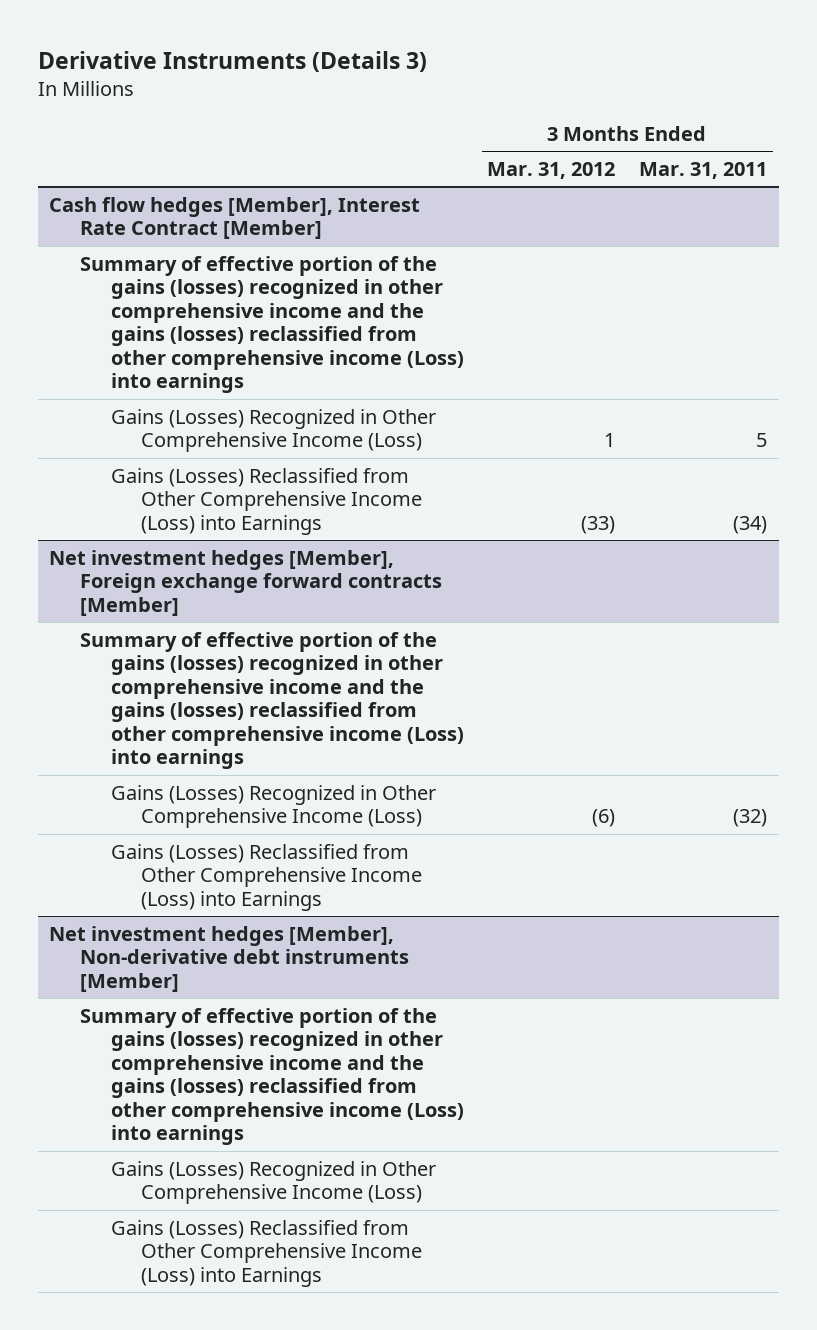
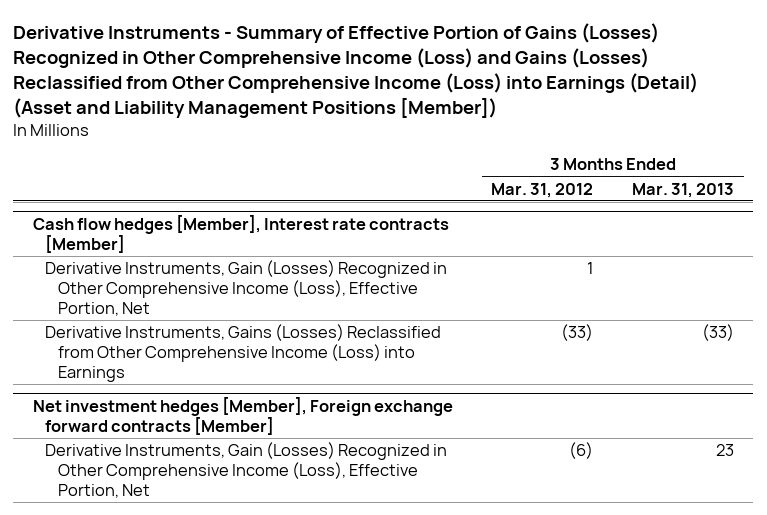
- Derivative Instruments (Details 3)
+ Derivative Instruments - Summary of Effective Portion of Gains (Losses) Recognized in Other Comprehensive Income (Loss) and Gains (Losses) Reclassified from Other Comprehensive Income (Loss) into Earnings (Detail) (Asset and Liability Management Positions [Member])
- | 3 Months Ended Mar. 31, 2012 | 3 Months Ended Mar. 31, 2011
+ | 3 Months Ended Mar. 31, 2012 | 3 Months Ended Mar. 31, 2013
- Cash flow hedges [Member], Interest Rate Contract [Member]
- Summary of effective portion of the gains (losses) recognized in other comprehensive income and the gains (losses) reclassified from other comprehensive income (Loss) into earnings
- Gains (Losses) Recognized in Other Comprehensive Income (Loss) | 1 | 5
- Gains (Losses) Reclassified from Other Comprehensive Income (Loss) into Earnings | (33) | (34)
+ Cash flow hedges [Member], Interest rate contracts [Member]
+ Derivative Instruments, Gain (Losses) Recognized in Other Comprehensive Income (Loss), Effective Portion, Net | 1 |
+ Derivative Instruments, Gains (Losses) Reclassified from Other Comprehensive Income (Loss) into Earnings | (33) | (33)
@ Net investment hedges [Member], Foreign exchange forward contracts [Member]
- Summary of effective portion of the gains (losses) recognized in other comprehensive income and the gains (losses) reclassified from other comprehensive income (Loss) into earnings
- Gains (Losses) Recognized in Other Comprehensive Income (Loss) | (6) | (32)
- Gains (Losses) Reclassified from Other Comprehensive Income (Loss) into Earnings
- Net investment hedges [Member], Non-derivative debt instruments [Member]
- Summary of effective portion of the gains (losses) recognized in other comprehensive income and the gains (losses) reclassified from other comprehensive income (Loss) into earnings
- Gains (Losses) Recognized in Other Comprehensive Income (Loss)
- Gains (Losses) Reclassified from Other Comprehensive Income (Loss) into Earnings
@ Net investment hedges [Member], Foreign exchange forward contracts [Member]
+ Derivative Instruments, Gain (Losses) Recognized in Other Comprehensive Income (Loss), Effective Portion, Net | (6) | 23

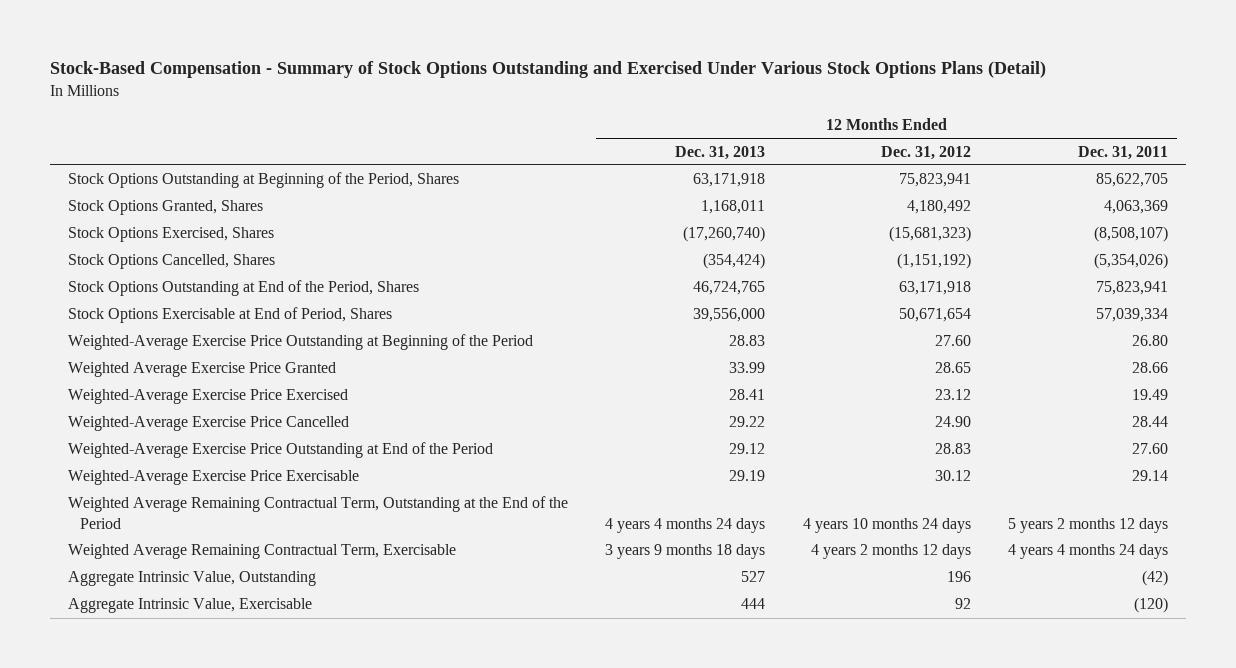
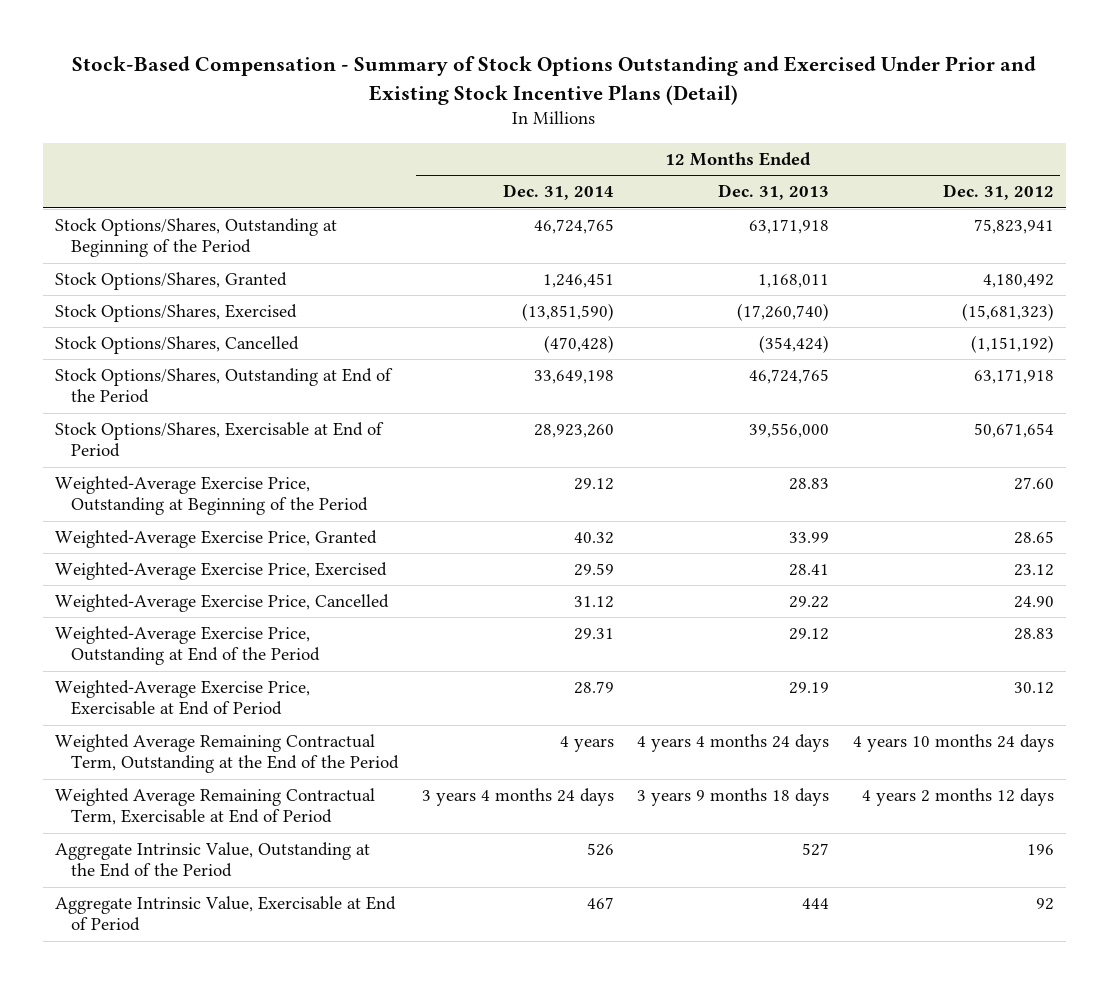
- Stock-Based Compensation - Summary of Stock Options Outstanding and Exercised Under Various Stock Options Plans (Detail)
+ Stock-Based Compensation - Summary of Stock Options Outstanding and Exercised Under Prior and Existing Stock Incentive Plans (Detail)
- | 12 Months Ended Dec. 31, 2013 | 12 Months Ended Dec. 31, 2012 | 12 Months Ended Dec. 31, 2011
+ | 12 Months Ended Dec. 31, 2014 | 12 Months Ended Dec. 31, 2013 | 12 Months Ended Dec. 31, 2012
- Stock Options Outstanding at Beginning of the Period, Shares | 63,171,918 | 75,823,941 | 85,622,705
- Stock Options Granted, Shares | 1,168,011 | 4,180,492 | 4,063,369
- Stock Options Exercised, Shares | (17,260,740) | (15,681,323) | (8,508,107)
- Stock Options Cancelled, Shares | (354,424) | (1,151,192) | (5,354,026)
- Stock Options Outstanding at End of the Period, Shares | 46,724,765 | 63,171,918 | 75,823,941
- Stock Options Exercisable at End of Period, Shares | 39,556,000 | 50,671,654 | 57,039,334
- Weighted-Average Exercise Price Outstanding at Beginning of the Period | 28.83 | 27.60 | 26.80
- Weighted Average Exercise Price Granted | 33.99 | 28.65 | 28.66
- Weighted-Average Exercise Price Exercised | 28.41 | 23.12 | 19.49
- Weighted-Average Exercise Price Cancelled | 29.22 | 24.90 | 28.44
- Weighted-Average Exercise Price Outstanding at End of the Period | 29.12 | 28.83 | 27.60
- Weighted-Average Exercise Price Exercisable | 29.19 | 30.12 | 29.14
+ Stock Options/Shares, Outstanding at Beginning of the Period | 46,724,765 | 63,171,918 | 75,823,941
+ Stock Options/Shares, Granted | 1,246,451 | 1,168,011 | 4,180,492
+ Stock Options/Shares, Exercised | (13,851,590) | (17,260,740) | (15,681,323)
+ Stock Options/Shares, Cancelled | (470,428) | (354,424) | (1,151,192)
+ Stock Options/Shares, Outstanding at End of the Period | 33,649,198 | 46,724,765 | 63,171,918
+ Stock Options/Shares, Exercisable at End of Period | 28,923,260 | 39,556,000 | 50,671,654
+ Weighted-Average Exercise Price, Outstanding at Beginning of the Period | 29.12 | 28.83 | 27.60
+ Weighted-Average Exercise Price, Granted | 40.32 | 33.99 | 28.65
+ Weighted-Average Exercise Price, Exercised | 29.59 | 28.41 | 23.12
+ Weighted-Average Exercise Price, Cancelled | 31.12 | 29.22 | 24.90
+ Weighted-Average Exercise Price, Outstanding at End of the Period | 29.31 | 29.12 | 28.83
+ Weighted-Average Exercise Price, Exercisable at End of Period | 28.79 | 29.19 | 30.12
- Weighted Average Remaining Contractual Term, Exercisable | 3 years 9 months 18 days | 4 years 2 months 12 days | 4 years 4 months 24 days
- Aggregate Intrinsic Value, Outstanding | 527 | 196 | (42)
- Aggregate Intrinsic Value, Exercisable | 444 | 92 | (120)
+ Weighted Average Remaining Contractual Term, Exercisable at End of Period | 3 years 4 months 24 days | 3 years 9 months 18 days | 4 years 2 months 12 days
+ Aggregate Intrinsic Value, Outstanding at the End of the Period | 526 | 527 | 196
+ Aggregate Intrinsic Value, Exercisable at End of Period | 467 | 444 | 92

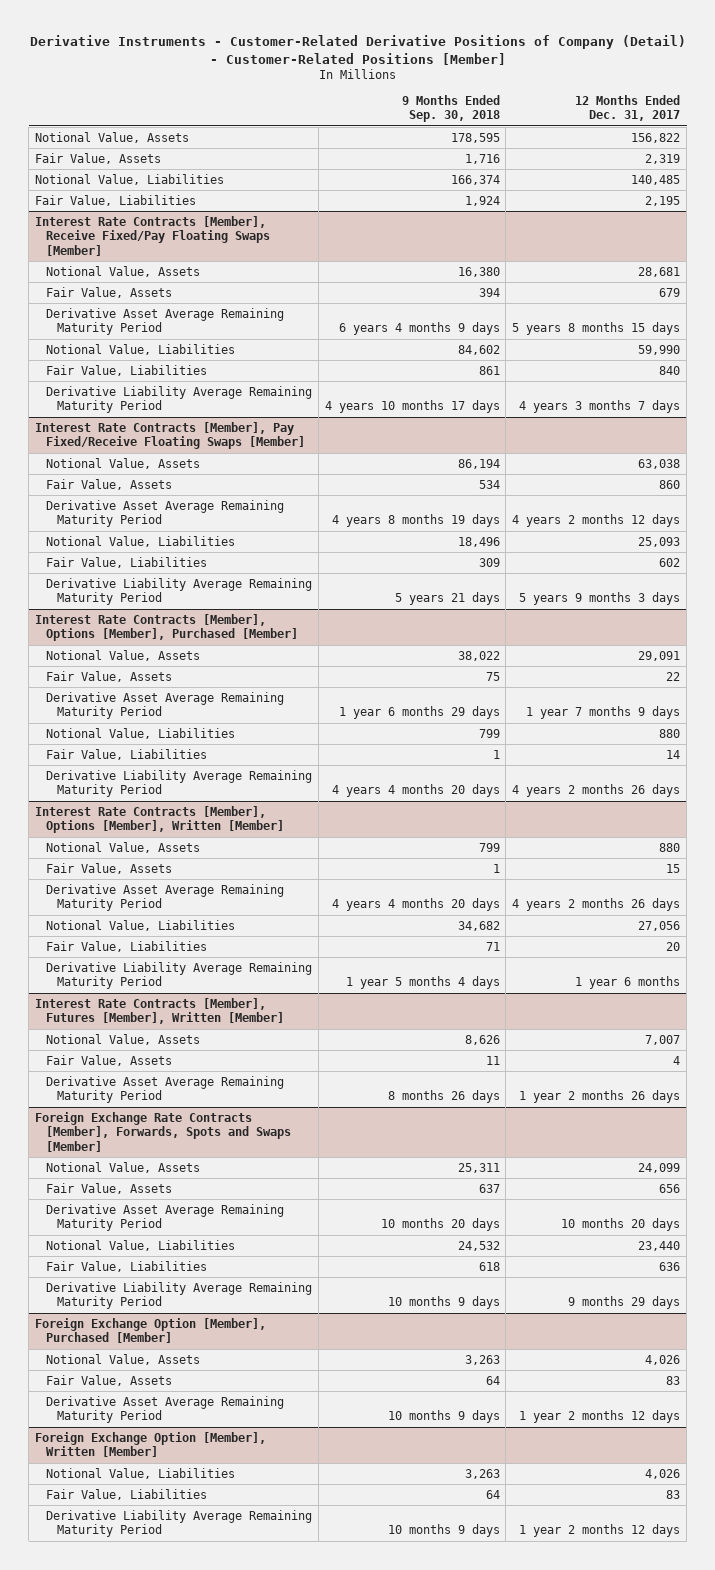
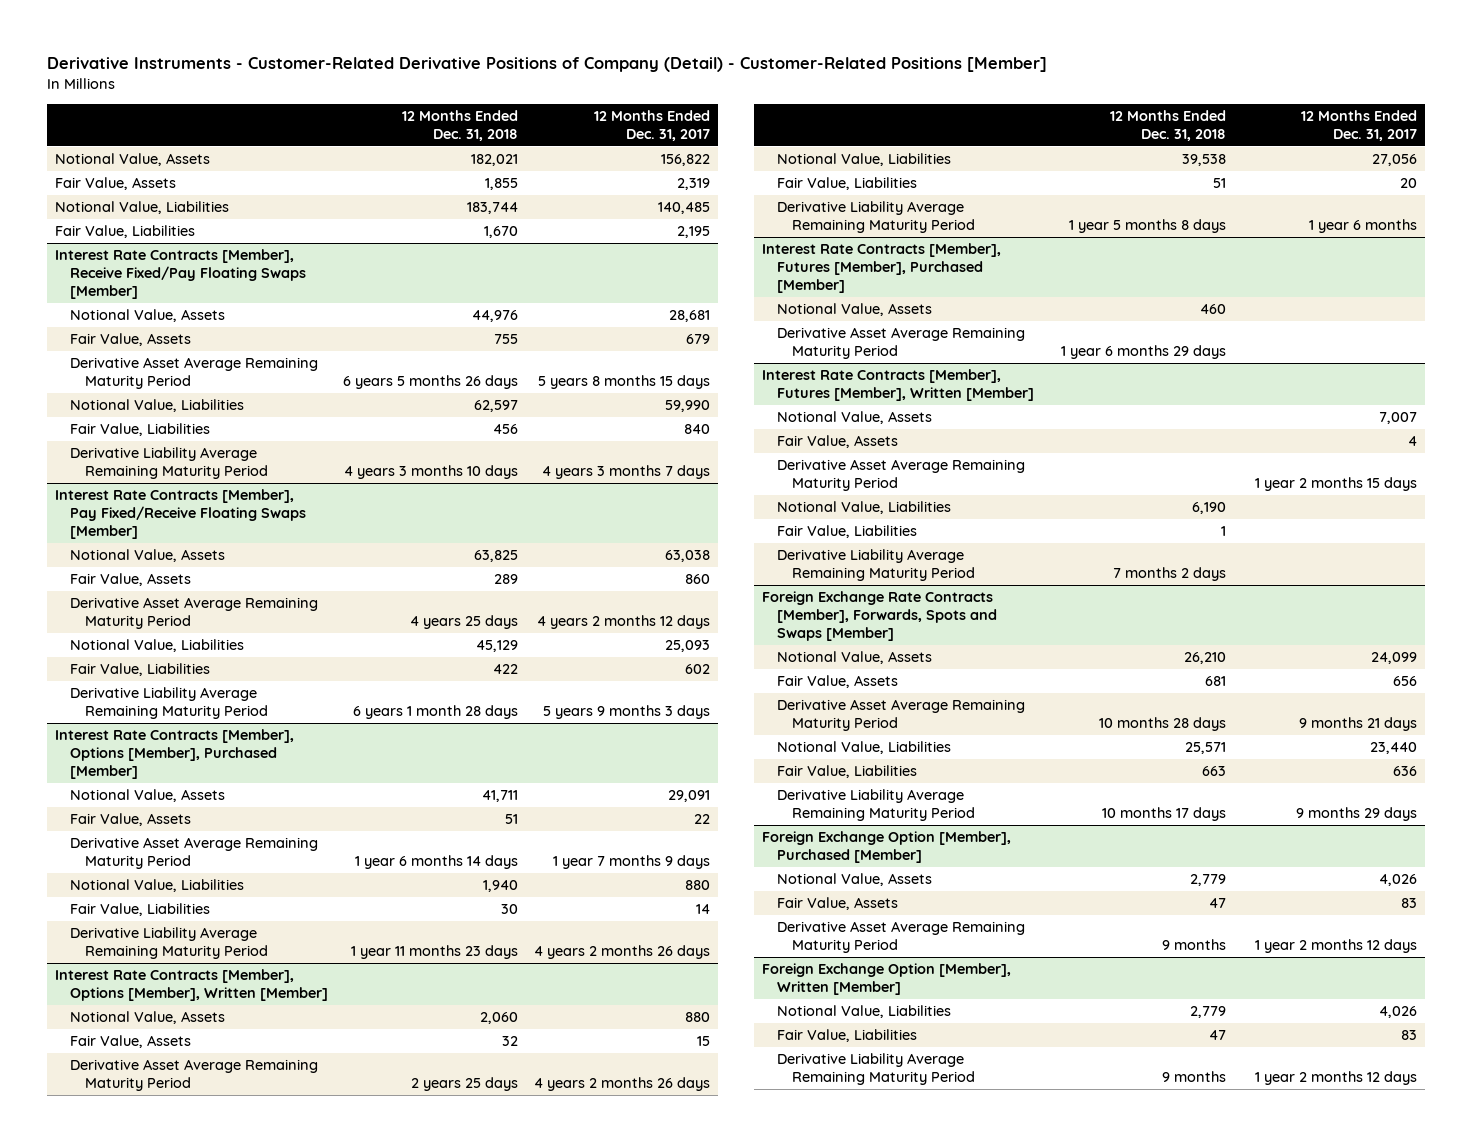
- | 9 Months Ended Sep. 30, 2018 | 12 Months Ended Dec. 31, 2017
+ | 12 Months Ended Dec. 31, 2018 | 12 Months Ended Dec. 31, 2017
+ Interest Rate Contracts [Member], Futures [Member], Purchased [Member]
+ Notional Value, Assets | 460 |
+ Derivative Asset Average Remaining Maturity Period | 1 year 6 months 29 days |
@ Interest Rate Contracts [Member], Futures [Member], Written [Member]
- Derivative Asset Average Remaining Maturity Period | 8 months 26 days | 1 year 2 months 26 days
+ Derivative Asset Average Remaining Maturity Period | | 1 year 2 months 15 days
+ Notional Value, Liabilities | 6,190 |
+ Fair Value, Liabilities | 1 |
+ Derivative Liability Average Remaining Maturity Period | 7 months 2 days |
@ Foreign Exchange Rate Contracts [Member], Forwards, Spots and Swaps [Member]
- Derivative Asset Average Remaining Maturity Period | 10 months 20 days | 10 months 20 days
+ Derivative Asset Average Remaining Maturity Period | 10 months 28 days | 9 months 21 days

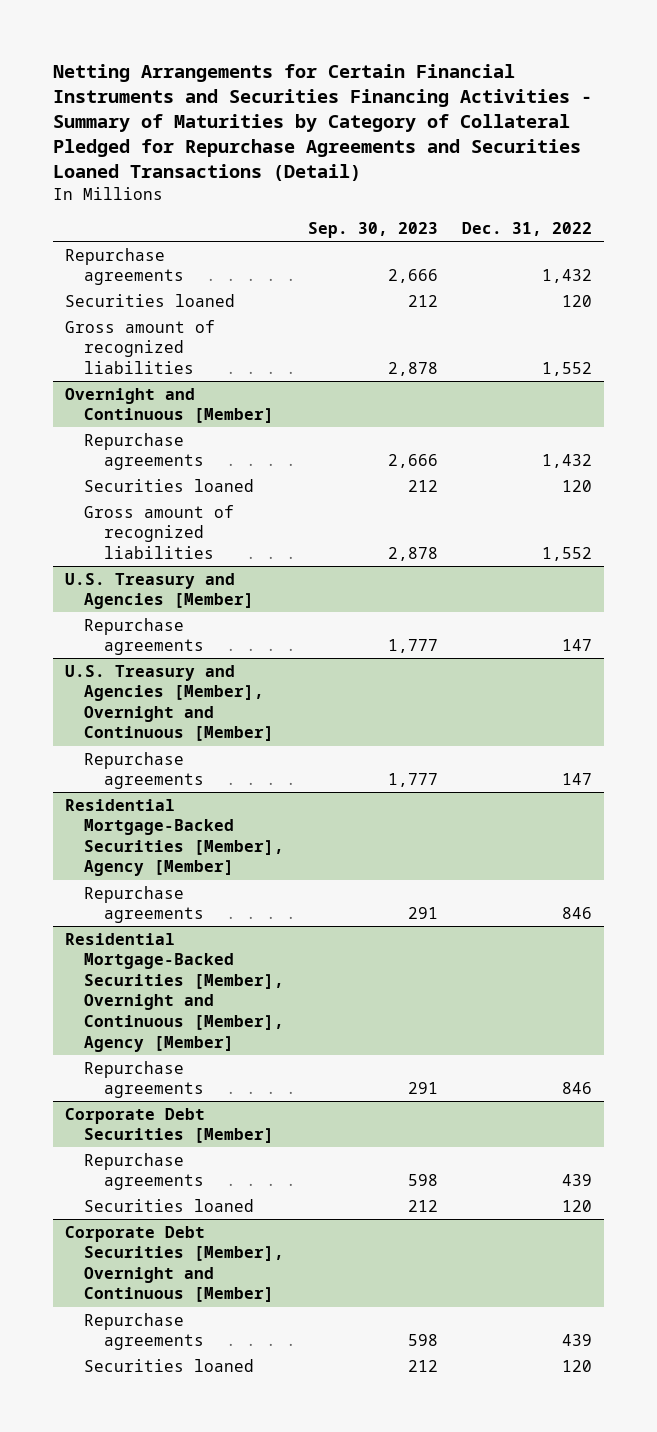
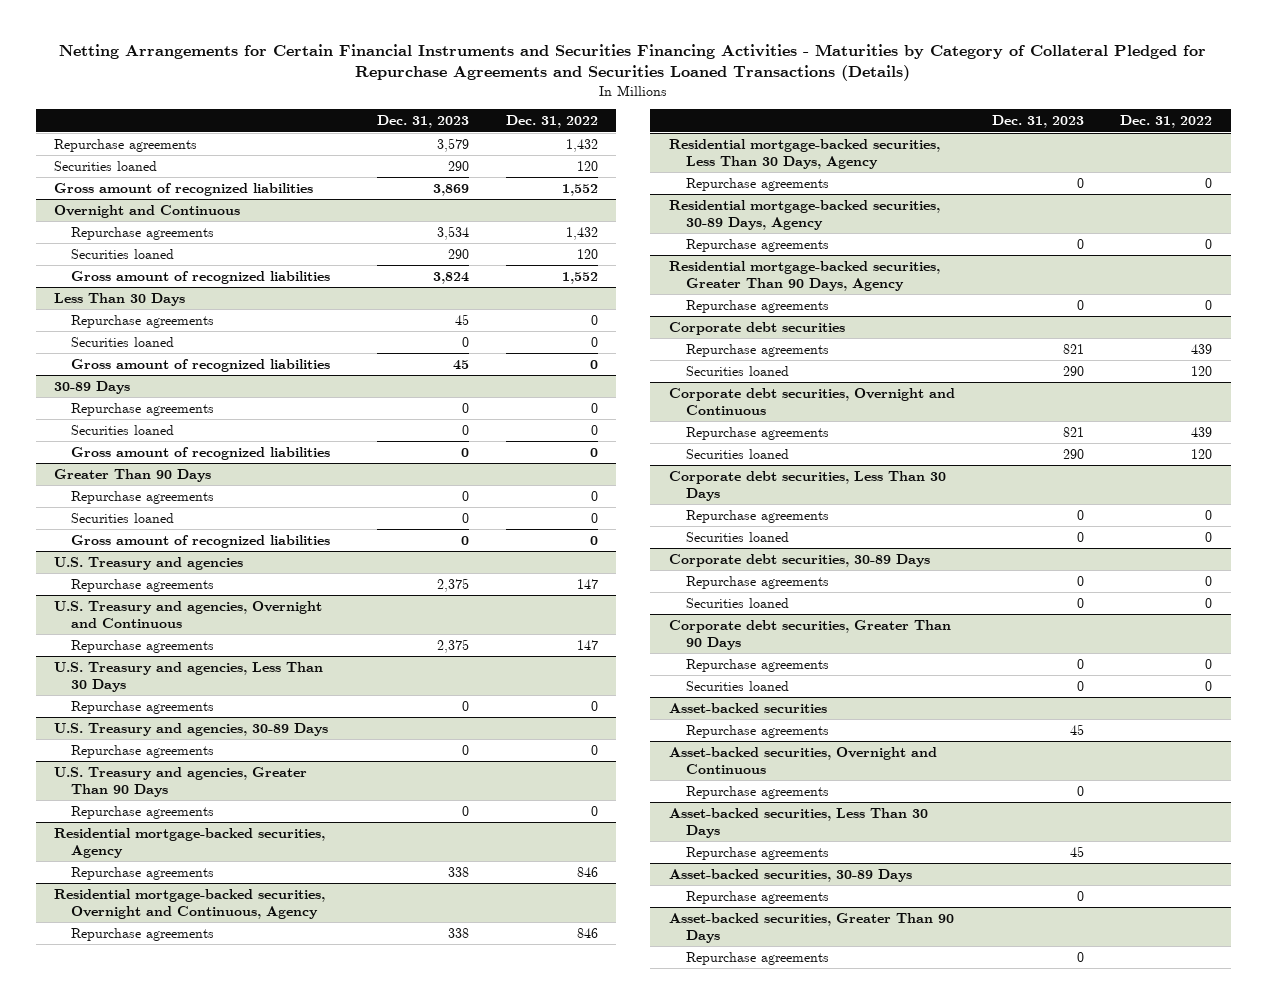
- Netting Arrangements for Certain Financial Instruments and Securities Financing Activities - Summary of Maturities by Category of Collateral Pledged for Repurchase Agreements and Securities Loaned Transactions (Detail)
+ Netting Arrangements for Certain Financial Instruments and Securities Financing Activities - Maturities by Category of Collateral Pledged for Repurchase Agreements and Securities Loaned Transactions (Details)
- | Sep. 30, 2023 | Dec. 31, 2022
+ | Dec. 31, 2023 | Dec. 31, 2022
- Overnight and Continuous [Member]
+ Overnight and Continuous
- U.S. Treasury and Agencies [Member]
+ Less Than 30 Days
+ Repurchase agreements | 45 | 0
+ Securities loaned | 0 | 0
+ Gross amount of recognized liabilities | 45 | 0
+ 30-89 Days
+ Repurchase agreements | 0 | 0
+ Securities loaned | 0 | 0
+ Gross amount of recognized liabilities | 0 | 0
+ Greater Than 90 Days
+ Repurchase agreements | 0 | 0
+ Securities loaned | 0 | 0
+ Gross amount of recognized liabilities | 0 | 0
+ U.S. Treasury and agencies
- U.S. Treasury and Agencies [Member], Overnight and Continuous [Member]
+ U.S. Treasury and agencies, Overnight and Continuous
- Residential Mortgage-Backed Securities [Member], Agency [Member]
+ U.S. Treasury and agencies, Less Than 30 Days
+ Repurchase agreements | 0 | 0
+ U.S. Treasury and agencies, 30-89 Days
+ Repurchase agreements | 0 | 0
+ U.S. Treasury and agencies, Greater Than 90 Days
+ Repurchase agreements | 0 | 0
+ Residential mortgage-backed securities, Agency
- Residential Mortgage-Backed Securities [Member], Overnight and Continuous [Member], Agency [Member]
+ Residential mortgage-backed securities, Overnight and Continuous, Agency
- Corporate Debt Securities [Member]
+ Residential mortgage-backed securities, Less Than 30 Days, Agency
+ Repurchase agreements | 0 | 0
+ Residential mortgage-backed securities, 30-89 Days, Agency
+ Repurchase agreements | 0 | 0
+ Residential mortgage-backed securities, Greater Than 90 Days, Agency
+ Repurchase agreements | 0 | 0
+ Corporate debt securities
- Corporate Debt Securities [Member], Overnight and Continuous [Member]
+ Corporate debt securities, Overnight and Continuous
+ Corporate debt securities, Less Than 30 Days
+ Repurchase agreements | 0 | 0
+ Securities loaned | 0 | 0
+ Corporate debt securities, 30-89 Days
+ Repurchase agreements | 0 | 0
+ Securities loaned | 0 | 0
+ Corporate debt securities, Greater Than 90 Days
+ Repurchase agreements | 0 | 0
+ Securities loaned | 0 | 0
+ Asset-backed securities
+ Repurchase agreements | 45 |
+ Asset-backed securities, Overnight and Continuous
+ Repurchase agreements | 0 |
+ Asset-backed securities, Less Than 30 Days
+ Repurchase agreements | 45 |
+ Asset-backed securities, 30-89 Days
+ Repurchase agreements | 0 |
+ Asset-backed securities, Greater Than 90 Days
+ Repurchase agreements | 0 |

